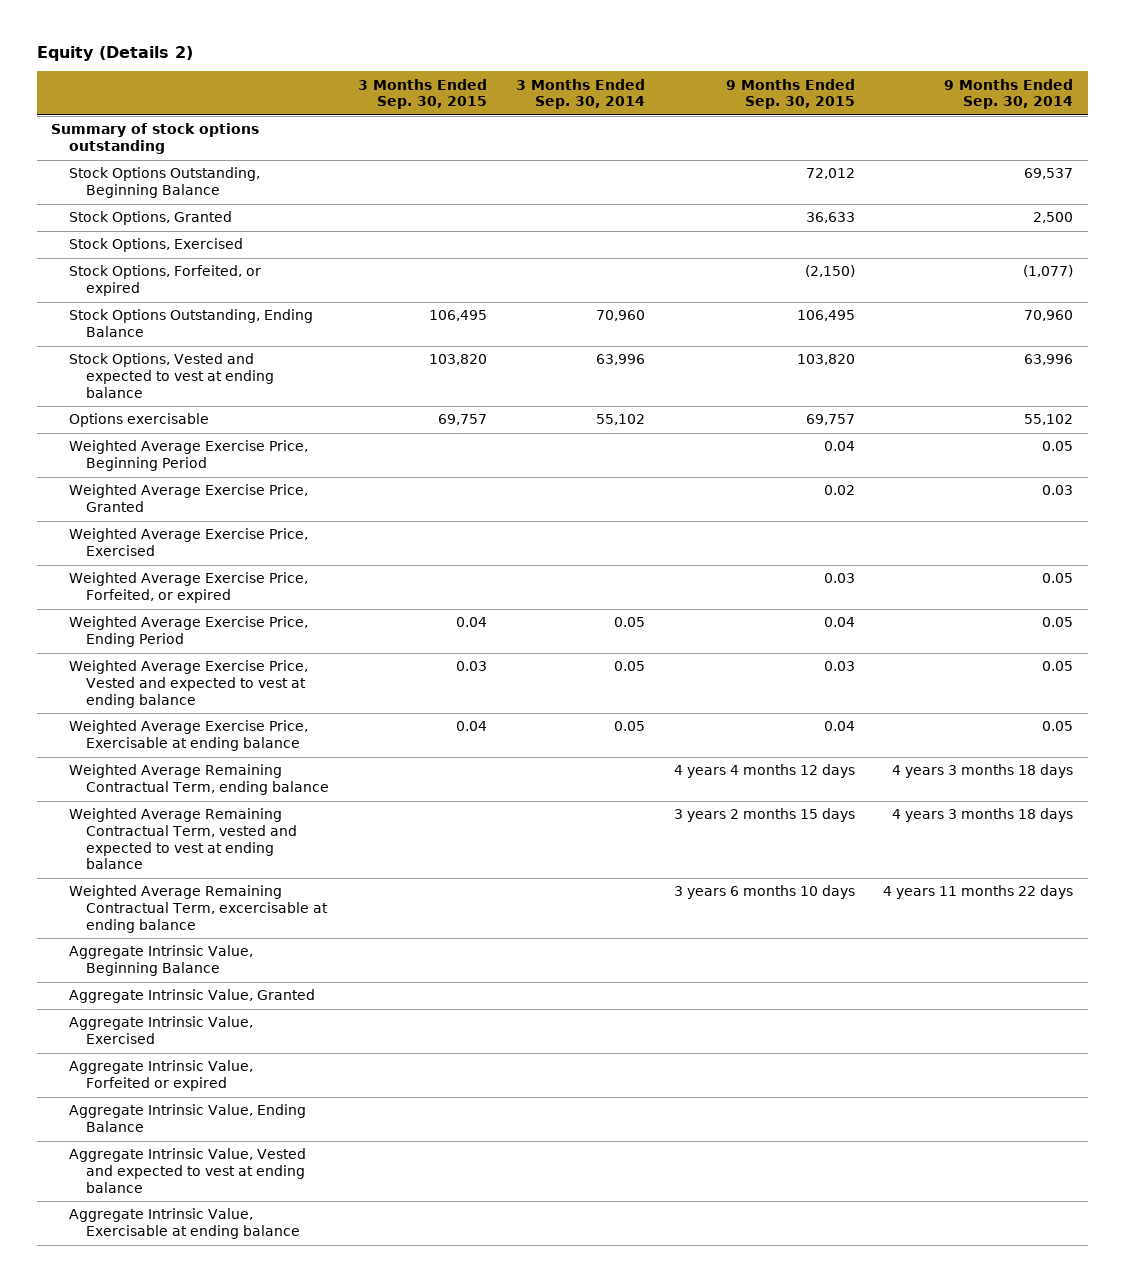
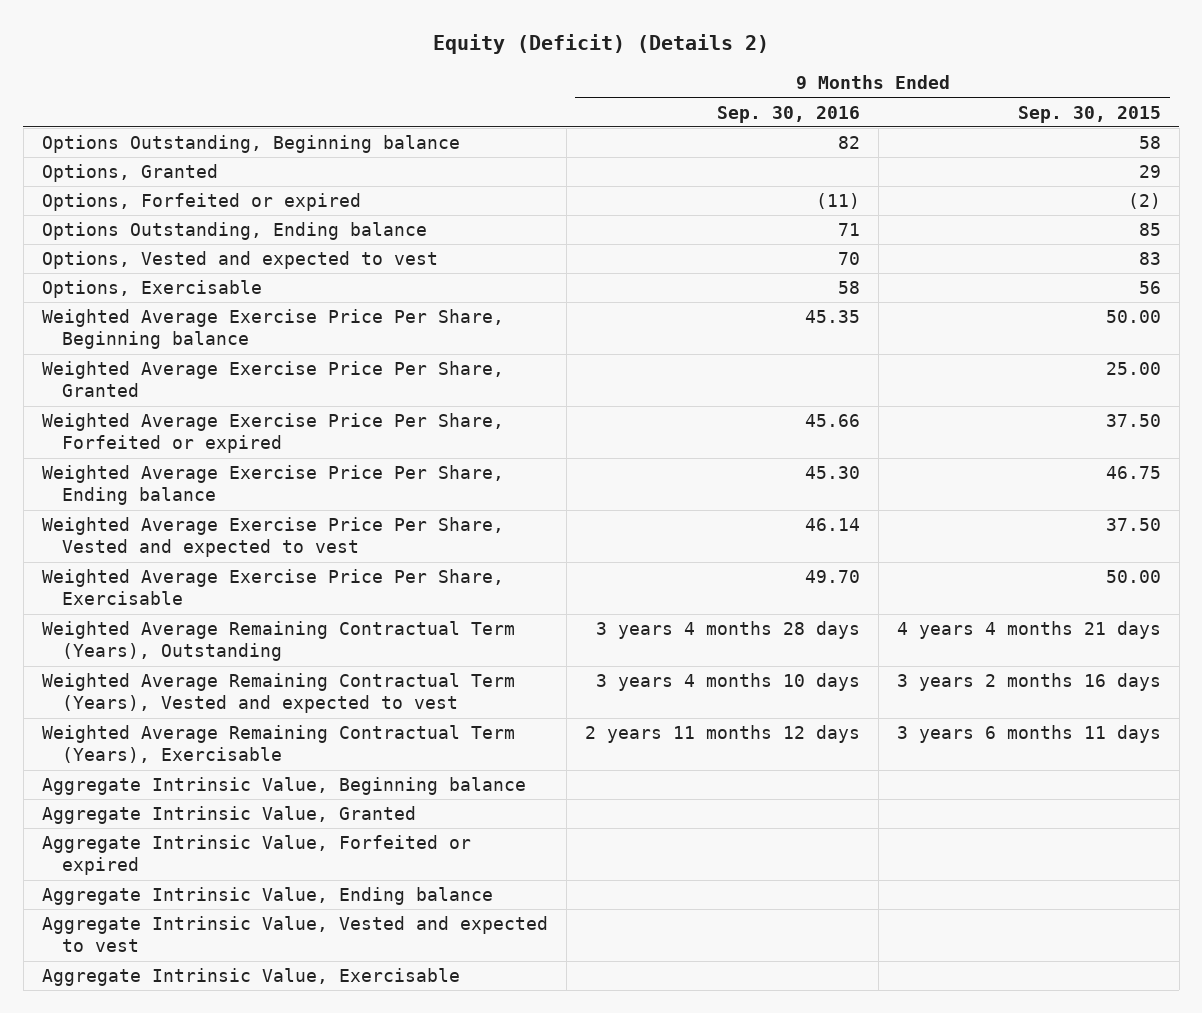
- Equity (Details 2)
+ Equity (Deficit) (Details 2)
- | 3 Months Ended Sep. 30, 2015 | 3 Months Ended Sep. 30, 2014 | 9 Months Ended Sep. 30, 2015 | 9 Months Ended Sep. 30, 2014
+ | 9 Months Ended Sep. 30, 2016 | 9 Months Ended Sep. 30, 2015
- Summary of stock options outstanding
- Stock Options Outstanding, Beginning Balance | | | 72,012 | 69,537
- Stock Options, Granted | | | 36,633 | 2,500
- Stock Options, Exercised
- Stock Options, Forfeited, or expired | | | (2,150) | (1,077)
- Stock Options Outstanding, Ending Balance | 106,495 | 70,960 | 106,495 | 70,960
- Stock Options, Vested and expected to vest at ending balance | 103,820 | 63,996 | 103,820 | 63,996
- Options exercisable | 69,757 | 55,102 | 69,757 | 55,102
- Weighted Average Exercise Price, Beginning Period | | | 0.04 | 0.05
- Weighted Average Exercise Price, Granted | | | 0.02 | 0.03
- Weighted Average Exercise Price, Exercised
- Weighted Average Exercise Price, Forfeited, or expired | | | 0.03 | 0.05
- Weighted Average Exercise Price, Ending Period | 0.04 | 0.05 | 0.04 | 0.05
- Weighted Average Exercise Price, Vested and expected to vest at ending balance | 0.03 | 0.05 | 0.03 | 0.05
- Weighted Average Exercise Price, Exercisable at ending balance | 0.04 | 0.05 | 0.04 | 0.05
- Weighted Average Remaining Contractual Term, ending balance | | | 4 years 4 months 12 days | 4 years 3 months 18 days
- Weighted Average Remaining Contractual Term, vested and expected to vest at ending balance | | | 3 years 2 months 15 days | 4 years 3 months 18 days
- Weighted Average Remaining Contractual Term, excercisable at ending balance | | | 3 years 6 months 10 days | 4 years 11 months 22 days
- Aggregate Intrinsic Value, Beginning Balance
+ Options Outstanding, Beginning balance | 82 | 58
+ Options, Granted | | 29
+ Options, Forfeited or expired | (11) | (2)
+ Options Outstanding, Ending balance | 71 | 85
+ Options, Vested and expected to vest | 70 | 83
+ Options, Exercisable | 58 | 56
+ Weighted Average Exercise Price Per Share, Beginning balance | 45.35 | 50.00
+ Weighted Average Exercise Price Per Share, Granted | | 25.00
+ Weighted Average Exercise Price Per Share, Forfeited or expired | 45.66 | 37.50
+ Weighted Average Exercise Price Per Share, Ending balance | 45.30 | 46.75
+ Weighted Average Exercise Price Per Share, Vested and expected to vest | 46.14 | 37.50
+ Weighted Average Exercise Price Per Share, Exercisable | 49.70 | 50.00
+ Weighted Average Remaining Contractual Term (Years), Outstanding | 3 years 4 months 28 days | 4 years 4 months 21 days
+ Weighted Average Remaining Contractual Term (Years), Vested and expected to vest | 3 years 4 months 10 days | 3 years 2 months 16 days
+ Weighted Average Remaining Contractual Term (Years), Exercisable | 2 years 11 months 12 days | 3 years 6 months 11 days
+ Aggregate Intrinsic Value, Beginning balance
- Aggregate Intrinsic Value, Exercised
- Aggregate Intrinsic Value, Ending Balance
- Aggregate Intrinsic Value, Vested and expected to vest at ending balance
- Aggregate Intrinsic Value, Exercisable at ending balance
+ Aggregate Intrinsic Value, Ending balance
+ Aggregate Intrinsic Value, Vested and expected to vest
+ Aggregate Intrinsic Value, Exercisable

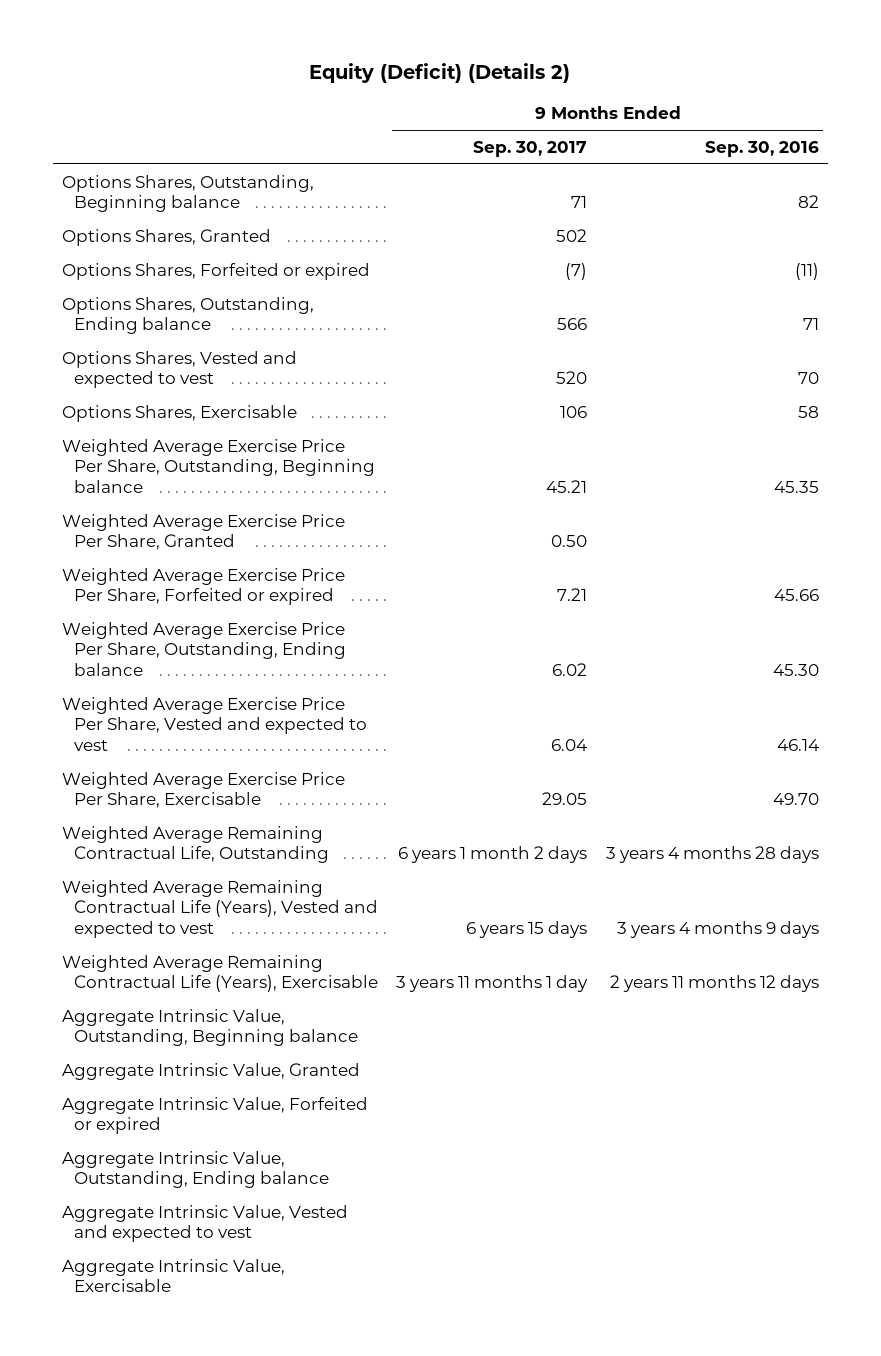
- | 9 Months Ended Sep. 30, 2016 | 9 Months Ended Sep. 30, 2015
+ | 9 Months Ended Sep. 30, 2017 | 9 Months Ended Sep. 30, 2016
- Options Outstanding, Beginning balance | 82 | 58
- Options, Granted | | 29
- Options, Forfeited or expired | (11) | (2)
- Options Outstanding, Ending balance | 71 | 85
- Options, Vested and expected to vest | 70 | 83
- Options, Exercisable | 58 | 56
- Weighted Average Exercise Price Per Share, Beginning balance | 45.35 | 50.00
+ Options Shares, Outstanding, Beginning balance | 71 | 82
+ Options Shares, Granted | 502 |
+ Options Shares, Forfeited or expired | (7) | (11)
+ Options Shares, Outstanding, Ending balance | 566 | 71
+ Options Shares, Vested and expected to vest | 520 | 70
+ Options Shares, Exercisable | 106 | 58
+ Weighted Average Exercise Price Per Share, Outstanding, Beginning balance | 45.21 | 45.35
- Weighted Average Exercise Price Per Share, Ending balance | 45.30 | 46.75
+ Weighted Average Exercise Price Per Share, Outstanding, Ending balance | 6.02 | 45.30
- Weighted Average Remaining Contractual Term (Years), Outstanding | 3 years 4 months 28 days | 4 years 4 months 21 days
- Weighted Average Remaining Contractual Term (Years), Vested and expected to vest | 3 years 4 months 10 days | 3 years 2 months 16 days
- Weighted Average Remaining Contractual Term (Years), Exercisable | 2 years 11 months 12 days | 3 years 6 months 11 days
- Aggregate Intrinsic Value, Beginning balance
+ Weighted Average Remaining Contractual Life, Outstanding | 6 years 1 month 2 days | 3 years 4 months 28 days
+ Weighted Average Remaining Contractual Life (Years), Vested and expected to vest | 6 years 15 days | 3 years 4 months 9 days
+ Weighted Average Remaining Contractual Life (Years), Exercisable | 3 years 11 months 1 day | 2 years 11 months 12 days
+ Aggregate Intrinsic Value, Outstanding, Beginning balance
- Aggregate Intrinsic Value, Ending balance
+ Aggregate Intrinsic Value, Outstanding, Ending balance

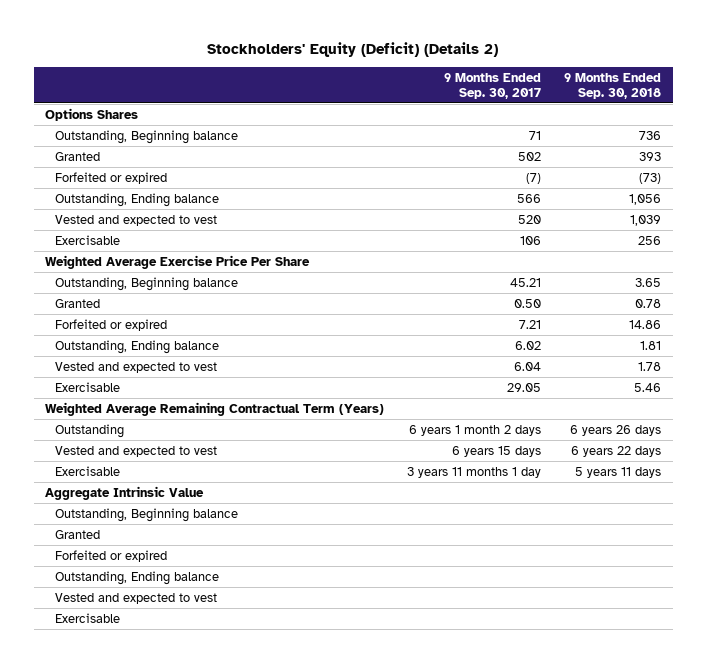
- Equity (Deficit) (Details 2)
+ Stockholders' Equity (Deficit) (Details 2)
- | 9 Months Ended Sep. 30, 2017 | 9 Months Ended Sep. 30, 2016
+ | 9 Months Ended Sep. 30, 2017 | 9 Months Ended Sep. 30, 2018
- Options Shares, Outstanding, Beginning balance | 71 | 82
- Options Shares, Granted | 502 |
- Options Shares, Forfeited or expired | (7) | (11)
- Options Shares, Outstanding, Ending balance | 566 | 71
- Options Shares, Vested and expected to vest | 520 | 70
- Options Shares, Exercisable | 106 | 58
- Weighted Average Exercise Price Per Share, Outstanding, Beginning balance | 45.21 | 45.35
- Weighted Average Exercise Price Per Share, Granted | 0.50 |
- Weighted Average Exercise Price Per Share, Forfeited or expired | 7.21 | 45.66
- Weighted Average Exercise Price Per Share, Outstanding, Ending balance | 6.02 | 45.30
- Weighted Average Exercise Price Per Share, Vested and expected to vest | 6.04 | 46.14
- Weighted Average Exercise Price Per Share, Exercisable | 29.05 | 49.70
- Weighted Average Remaining Contractual Life, Outstanding | 6 years 1 month 2 days | 3 years 4 months 28 days
- Weighted Average Remaining Contractual Life (Years), Vested and expected to vest | 6 years 15 days | 3 years 4 months 9 days
- Weighted Average Remaining Contractual Life (Years), Exercisable | 3 years 11 months 1 day | 2 years 11 months 12 days
- Aggregate Intrinsic Value, Outstanding, Beginning balance
- Aggregate Intrinsic Value, Granted
- Aggregate Intrinsic Value, Forfeited or expired
- Aggregate Intrinsic Value, Outstanding, Ending balance
- Aggregate Intrinsic Value, Vested and expected to vest
- Aggregate Intrinsic Value, Exercisable
+ Options Shares
+ Outstanding, Beginning balance | 71 | 736
+ Granted | 502 | 393
+ Forfeited or expired | (7) | (73)
+ Outstanding, Ending balance | 566 | 1,056
+ Vested and expected to vest | 520 | 1,039
+ Exercisable | 106 | 256
+ Weighted Average Exercise Price Per Share
+ Outstanding, Beginning balance | 45.21 | 3.65
+ Granted | 0.50 | 0.78
+ Forfeited or expired | 7.21 | 14.86
+ Outstanding, Ending balance | 6.02 | 1.81
+ Vested and expected to vest | 6.04 | 1.78
+ Exercisable | 29.05 | 5.46
+ Weighted Average Remaining Contractual Term (Years)
+ Outstanding | 6 years 1 month 2 days | 6 years 26 days
+ Vested and expected to vest | 6 years 15 days | 6 years 22 days
+ Exercisable | 3 years 11 months 1 day | 5 years 11 days
+ Aggregate Intrinsic Value
+ Outstanding, Beginning balance
+ Granted
+ Forfeited or expired
+ Outstanding, Ending balance
+ Vested and expected to vest
+ Exercisable

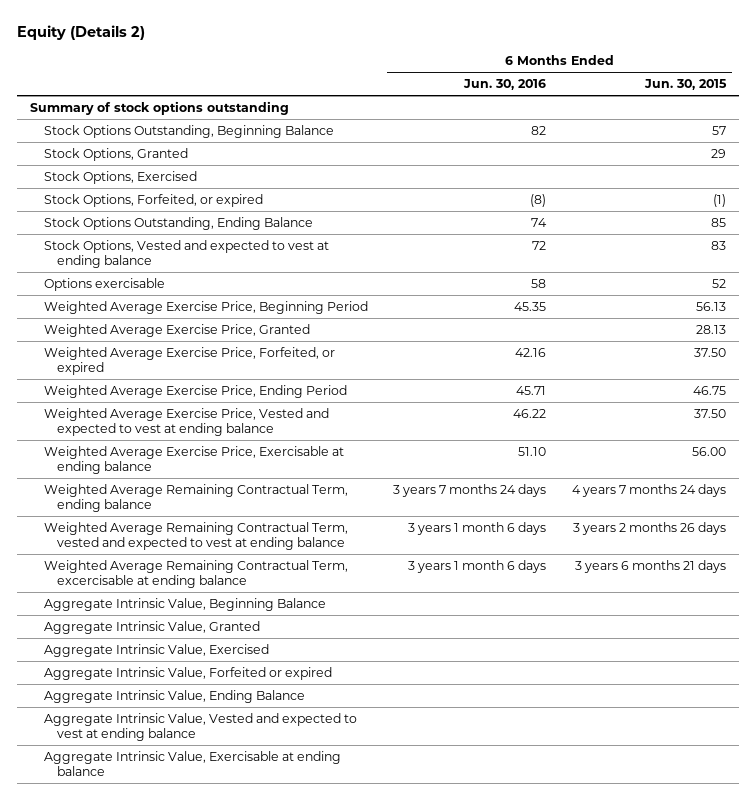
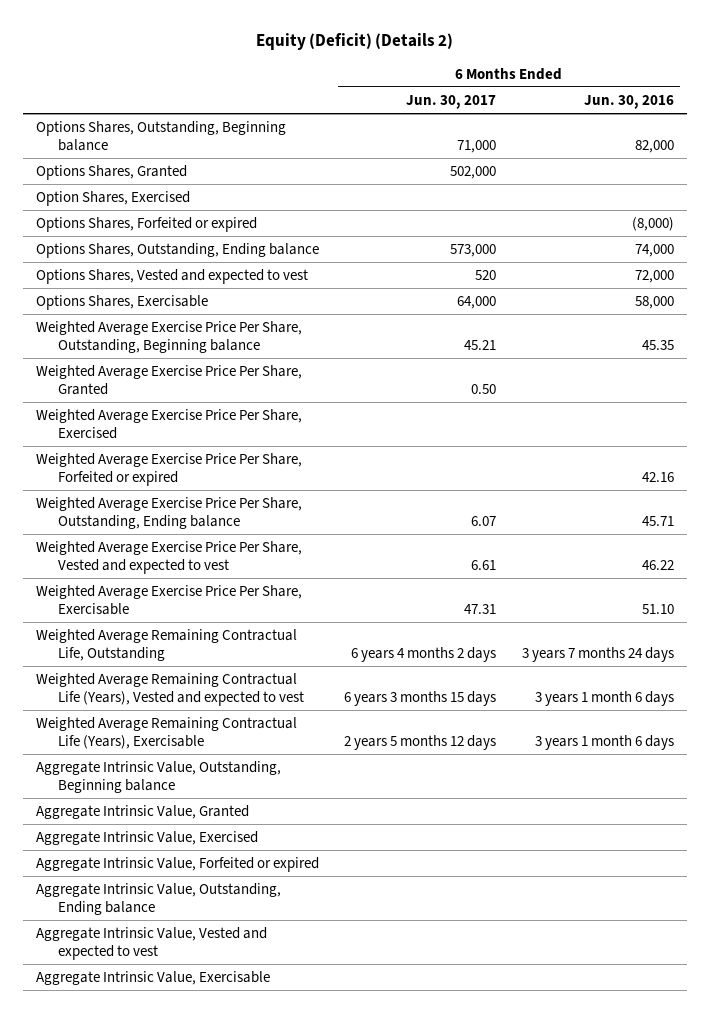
- Equity (Details 2)
+ Equity (Deficit) (Details 2)
- | 6 Months Ended Jun. 30, 2016 | 6 Months Ended Jun. 30, 2015
+ | 6 Months Ended Jun. 30, 2017 | 6 Months Ended Jun. 30, 2016
- Summary of stock options outstanding
- Stock Options Outstanding, Beginning Balance | 82 | 57
- Stock Options, Granted | | 29
- Stock Options, Exercised
- Stock Options, Forfeited, or expired | (8) | (1)
- Stock Options Outstanding, Ending Balance | 74 | 85
- Stock Options, Vested and expected to vest at ending balance | 72 | 83
- Options exercisable | 58 | 52
- Weighted Average Exercise Price, Beginning Period | 45.35 | 56.13
- Weighted Average Exercise Price, Granted | | 28.13
- Weighted Average Exercise Price, Forfeited, or expired | 42.16 | 37.50
- Weighted Average Exercise Price, Ending Period | 45.71 | 46.75
- Weighted Average Exercise Price, Vested and expected to vest at ending balance | 46.22 | 37.50
- Weighted Average Exercise Price, Exercisable at ending balance | 51.10 | 56.00
- Weighted Average Remaining Contractual Term, ending balance | 3 years 7 months 24 days | 4 years 7 months 24 days
- Weighted Average Remaining Contractual Term, vested and expected to vest at ending balance | 3 years 1 month 6 days | 3 years 2 months 26 days
- Weighted Average Remaining Contractual Term, excercisable at ending balance | 3 years 1 month 6 days | 3 years 6 months 21 days
- Aggregate Intrinsic Value, Beginning Balance
+ Options Shares, Outstanding, Beginning balance | 71,000 | 82,000
+ Options Shares, Granted | 502,000 |
+ Option Shares, Exercised
+ Options Shares, Forfeited or expired | | (8,000)
+ Options Shares, Outstanding, Ending balance | 573,000 | 74,000
+ Options Shares, Vested and expected to vest | 520 | 72,000
+ Options Shares, Exercisable | 64,000 | 58,000
+ Weighted Average Exercise Price Per Share, Outstanding, Beginning balance | 45.21 | 45.35
+ Weighted Average Exercise Price Per Share, Granted | 0.50 |
+ Weighted Average Exercise Price Per Share, Exercised
+ Weighted Average Exercise Price Per Share, Forfeited or expired | | 42.16
+ Weighted Average Exercise Price Per Share, Outstanding, Ending balance | 6.07 | 45.71
+ Weighted Average Exercise Price Per Share, Vested and expected to vest | 6.61 | 46.22
+ Weighted Average Exercise Price Per Share, Exercisable | 47.31 | 51.10
+ Weighted Average Remaining Contractual Life, Outstanding | 6 years 4 months 2 days | 3 years 7 months 24 days
+ Weighted Average Remaining Contractual Life (Years), Vested and expected to vest | 6 years 3 months 15 days | 3 years 1 month 6 days
+ Weighted Average Remaining Contractual Life (Years), Exercisable | 2 years 5 months 12 days | 3 years 1 month 6 days
+ Aggregate Intrinsic Value, Outstanding, Beginning balance
- Aggregate Intrinsic Value, Ending Balance
- Aggregate Intrinsic Value, Vested and expected to vest at ending balance
- Aggregate Intrinsic Value, Exercisable at ending balance
+ Aggregate Intrinsic Value, Outstanding, Ending balance
+ Aggregate Intrinsic Value, Vested and expected to vest
+ Aggregate Intrinsic Value, Exercisable

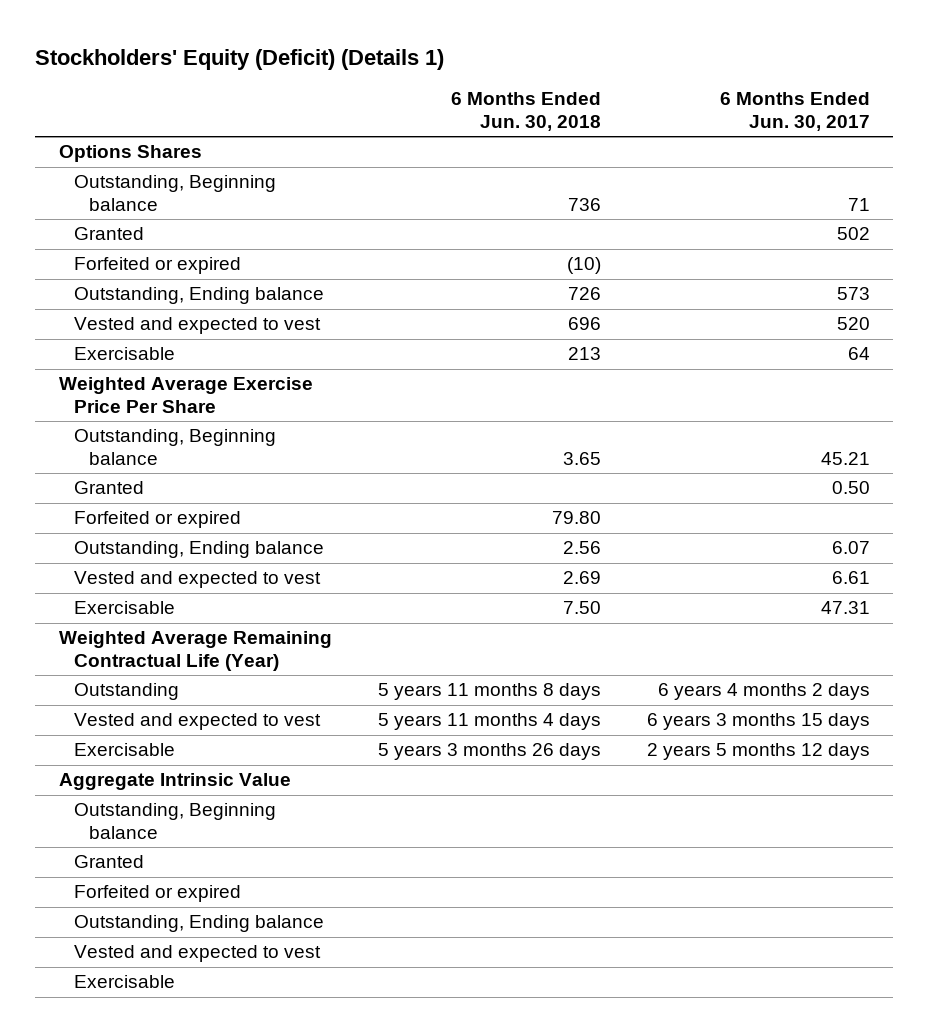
- Equity (Deficit) (Details 2)
+ Stockholders' Equity (Deficit) (Details 1)
- | 6 Months Ended Jun. 30, 2017 | 6 Months Ended Jun. 30, 2016
+ | 6 Months Ended Jun. 30, 2018 | 6 Months Ended Jun. 30, 2017
- Options Shares, Outstanding, Beginning balance | 71,000 | 82,000
- Options Shares, Granted | 502,000 |
- Option Shares, Exercised
- Options Shares, Forfeited or expired | | (8,000)
- Options Shares, Outstanding, Ending balance | 573,000 | 74,000
- Options Shares, Vested and expected to vest | 520 | 72,000
- Options Shares, Exercisable | 64,000 | 58,000
- Weighted Average Exercise Price Per Share, Outstanding, Beginning balance | 45.21 | 45.35
- Weighted Average Exercise Price Per Share, Granted | 0.50 |
- Weighted Average Exercise Price Per Share, Exercised
- Weighted Average Exercise Price Per Share, Forfeited or expired | | 42.16
- Weighted Average Exercise Price Per Share, Outstanding, Ending balance | 6.07 | 45.71
- Weighted Average Exercise Price Per Share, Vested and expected to vest | 6.61 | 46.22
- Weighted Average Exercise Price Per Share, Exercisable | 47.31 | 51.10
- Weighted Average Remaining Contractual Life, Outstanding | 6 years 4 months 2 days | 3 years 7 months 24 days
- Weighted Average Remaining Contractual Life (Years), Vested and expected to vest | 6 years 3 months 15 days | 3 years 1 month 6 days
- Weighted Average Remaining Contractual Life (Years), Exercisable | 2 years 5 months 12 days | 3 years 1 month 6 days
- Aggregate Intrinsic Value, Outstanding, Beginning balance
- Aggregate Intrinsic Value, Granted
- Aggregate Intrinsic Value, Exercised
- Aggregate Intrinsic Value, Forfeited or expired
- Aggregate Intrinsic Value, Outstanding, Ending balance
- Aggregate Intrinsic Value, Vested and expected to vest
- Aggregate Intrinsic Value, Exercisable
+ Options Shares
+ Outstanding, Beginning balance | 736 | 71
+ Granted | | 502
+ Forfeited or expired | (10) |
+ Outstanding, Ending balance | 726 | 573
+ Vested and expected to vest | 696 | 520
+ Exercisable | 213 | 64
+ Weighted Average Exercise Price Per Share
+ Outstanding, Beginning balance | 3.65 | 45.21
+ Granted | | 0.50
+ Forfeited or expired | 79.80 |
+ Outstanding, Ending balance | 2.56 | 6.07
+ Vested and expected to vest | 2.69 | 6.61
+ Exercisable | 7.50 | 47.31
+ Weighted Average Remaining Contractual Life (Year)
+ Outstanding | 5 years 11 months 8 days | 6 years 4 months 2 days
+ Vested and expected to vest | 5 years 11 months 4 days | 6 years 3 months 15 days
+ Exercisable | 5 years 3 months 26 days | 2 years 5 months 12 days
+ Aggregate Intrinsic Value
+ Outstanding, Beginning balance
+ Granted
+ Forfeited or expired
+ Outstanding, Ending balance
+ Vested and expected to vest
+ Exercisable

